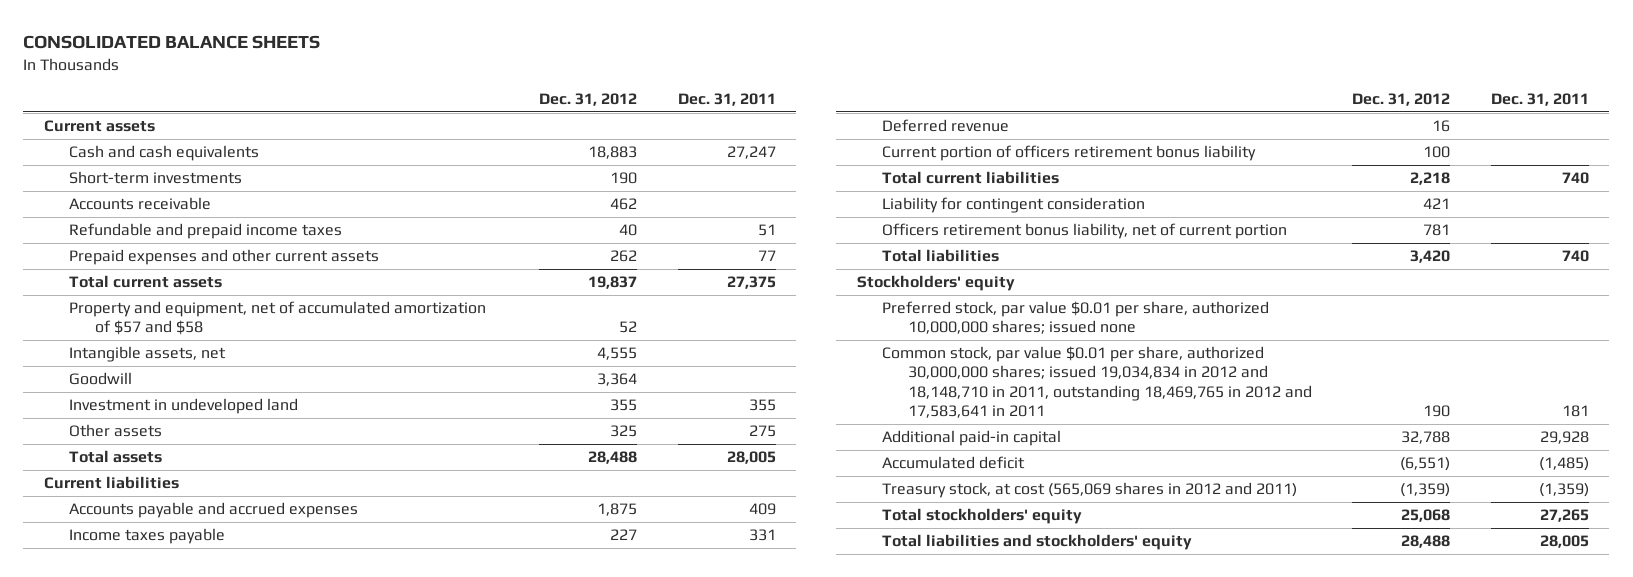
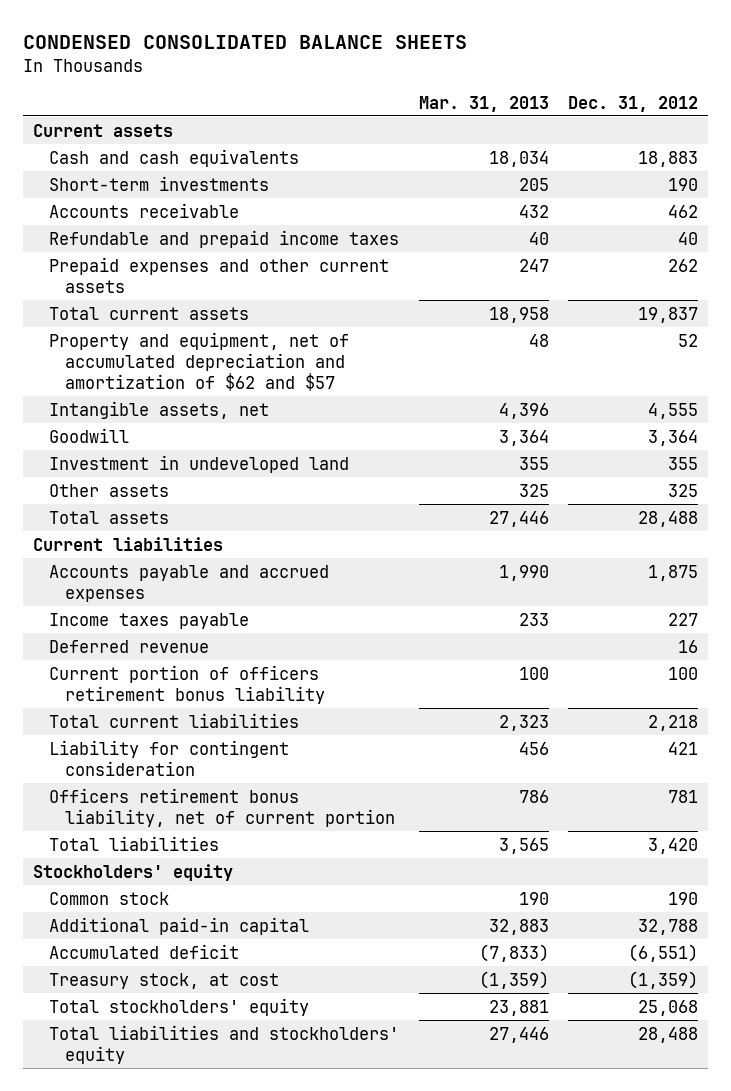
- CONSOLIDATED BALANCE SHEETS
+ CONDENSED CONSOLIDATED BALANCE SHEETS
- | Dec. 31, 2012 | Dec. 31, 2011
+ | Mar. 31, 2013 | Dec. 31, 2012
- Property and equipment, net of accumulated amortization of $57 and $58 | 52 |
+ Property and equipment, net of accumulated depreciation and amortization of $62 and $57 | 48 | 52
- Preferred stock, par value $0.01 per share, authorized 10,000,000 shares; issued none
- Common stock, par value $0.01 per share, authorized 30,000,000 shares; issued 19,034,834 in 2012 and 18,148,710 in 2011, outstanding 18,469,765 in 2012 and 17,583,641 in 2011 | 190 | 181
+ Common stock | 190 | 190
- Treasury stock, at cost (565,069 shares in 2012 and 2011) | (1,359) | (1,359)
+ Treasury stock, at cost | (1,359) | (1,359)

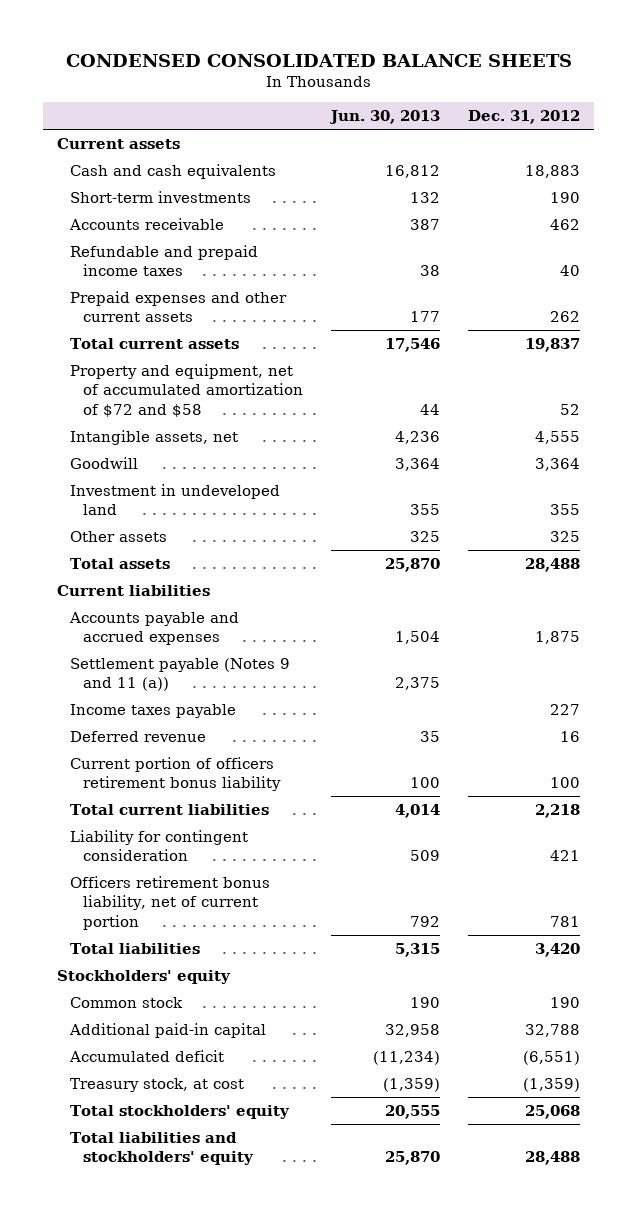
- | Mar. 31, 2013 | Dec. 31, 2012
+ | Jun. 30, 2013 | Dec. 31, 2012
- Property and equipment, net of accumulated depreciation and amortization of $62 and $57 | 48 | 52
+ Property and equipment, net of accumulated amortization of $72 and $58 | 44 | 52
+ Settlement payable (Notes 9 and 11 (a)) | 2,375 |

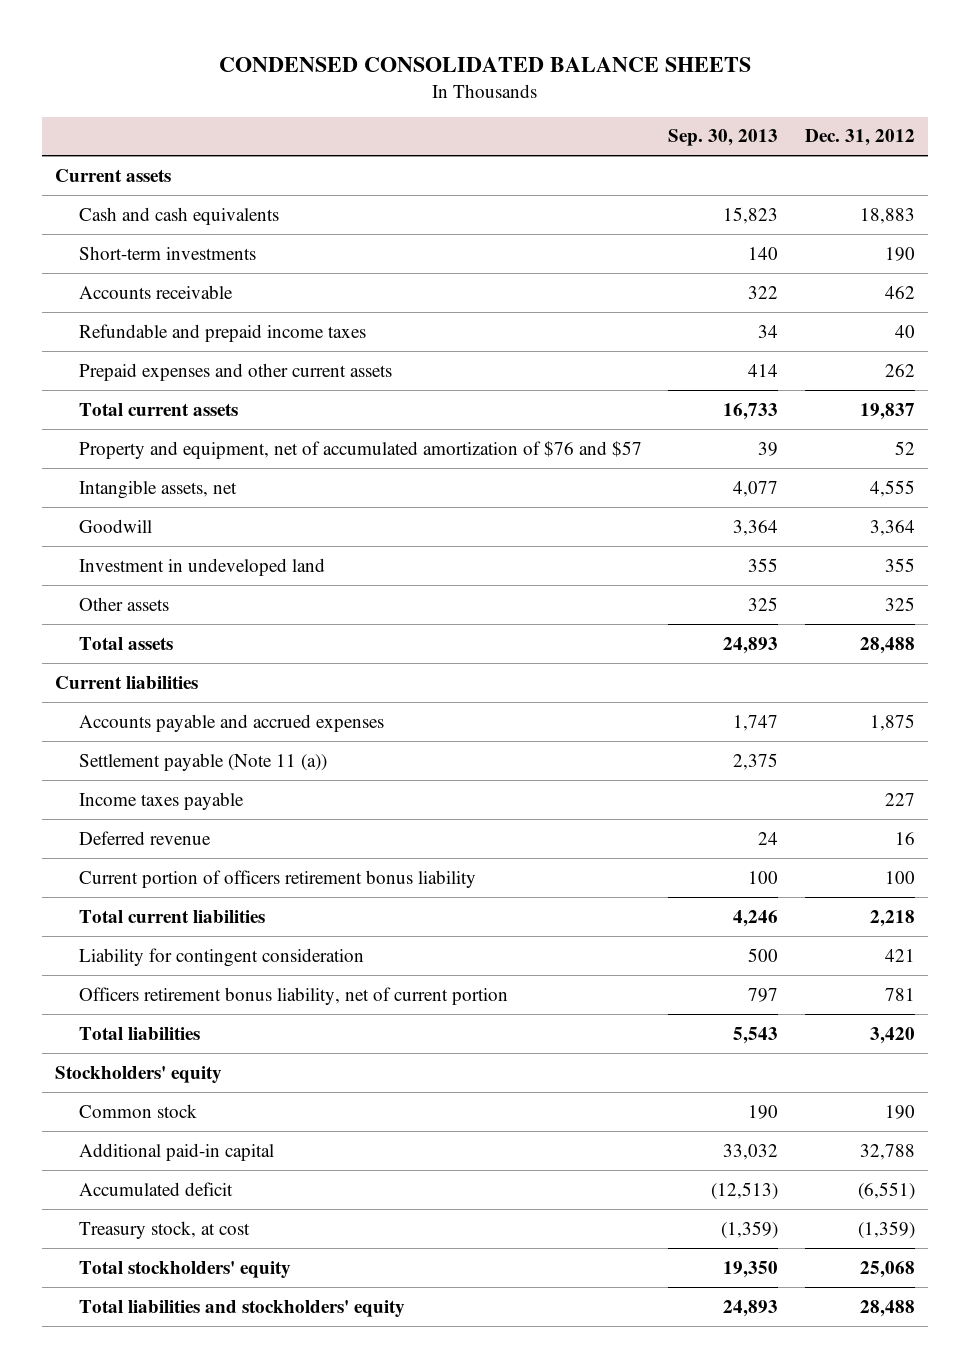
- | Jun. 30, 2013 | Dec. 31, 2012
+ | Sep. 30, 2013 | Dec. 31, 2012
- Property and equipment, net of accumulated amortization of $72 and $58 | 44 | 52
+ Property and equipment, net of accumulated amortization of $76 and $57 | 39 | 52
- Settlement payable (Notes 9 and 11 (a)) | 2,375 |
+ Settlement payable (Note 11 (a)) | 2,375 |

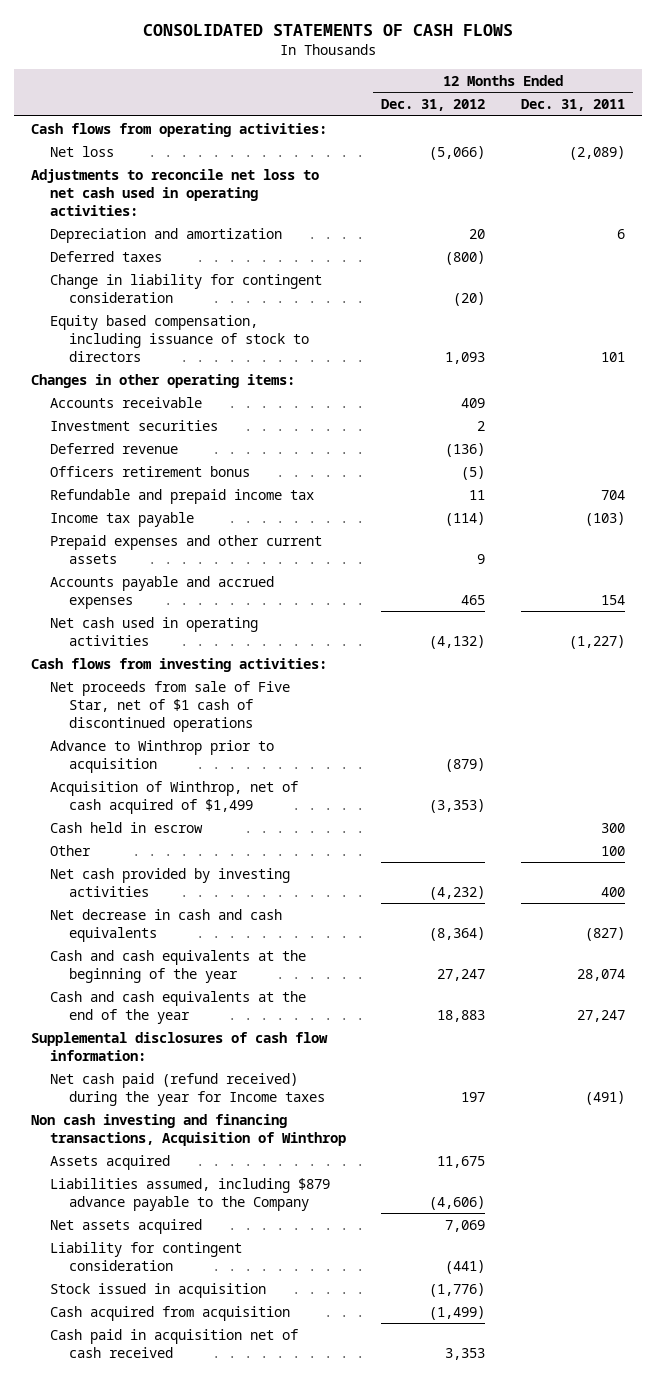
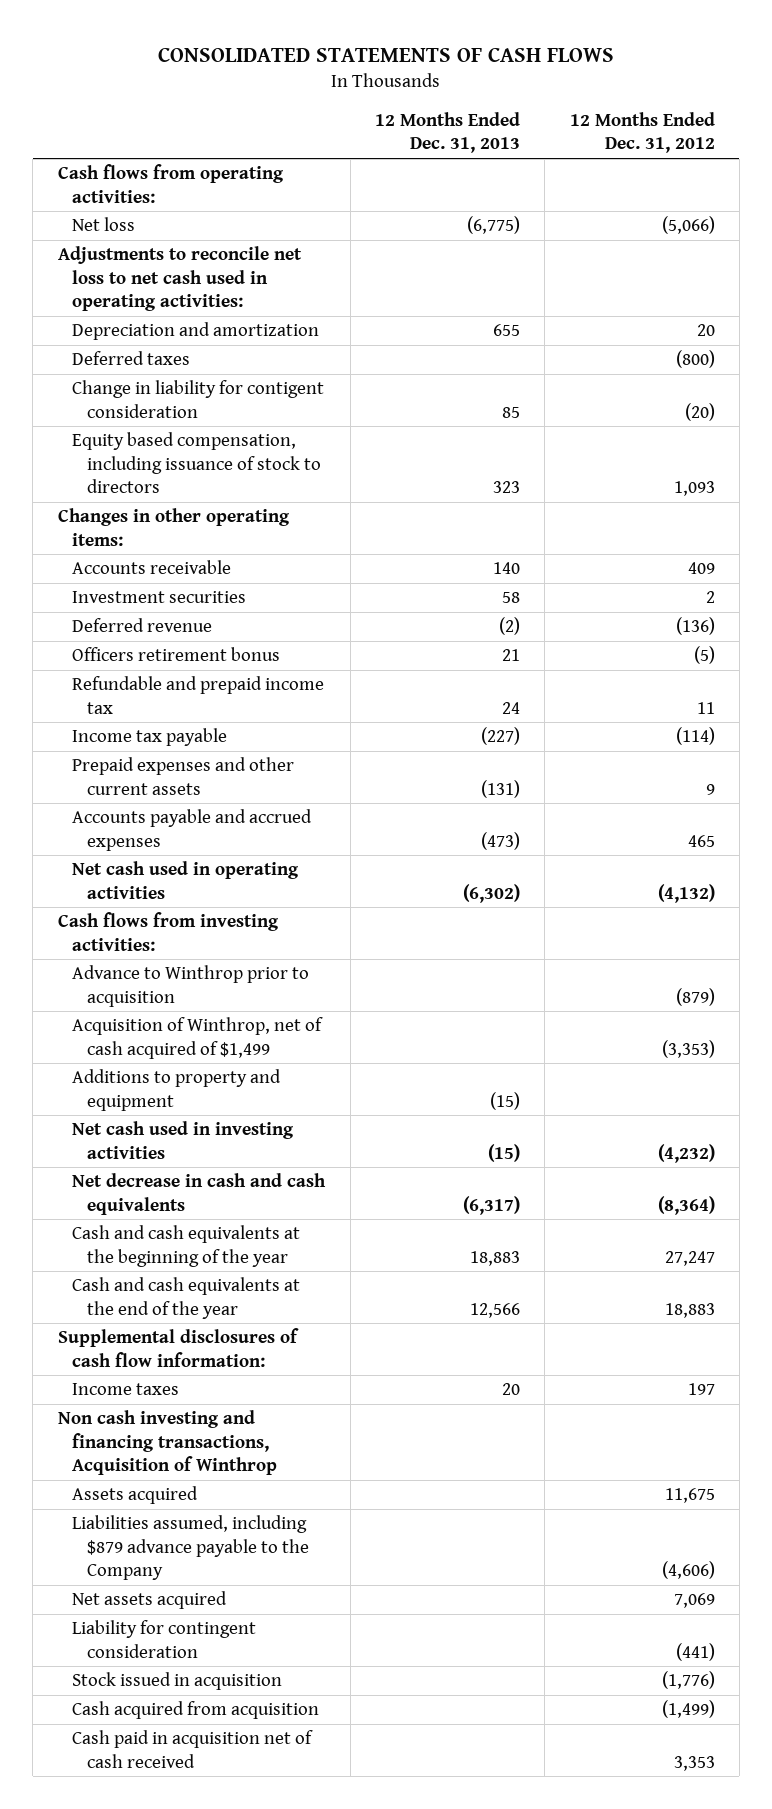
- | 12 Months Ended Dec. 31, 2012 | 12 Months Ended Dec. 31, 2011
+ | 12 Months Ended Dec. 31, 2013 | 12 Months Ended Dec. 31, 2012
- Change in liability for contingent consideration | (20) |
+ Change in liability for contigent consideration | 85 | (20)
- Net proceeds from sale of Five Star, net of $1 cash of discontinued operations
- Cash held in escrow | | 300
- Other | | 100
- Net cash provided by investing activities | (4,232) | 400
+ Additions to property and equipment | (15) |
+ Net cash used in investing activities | (15) | (4,232)
- Net cash paid (refund received) during the year for Income taxes | 197 | (491)
+ Income taxes | 20 | 197

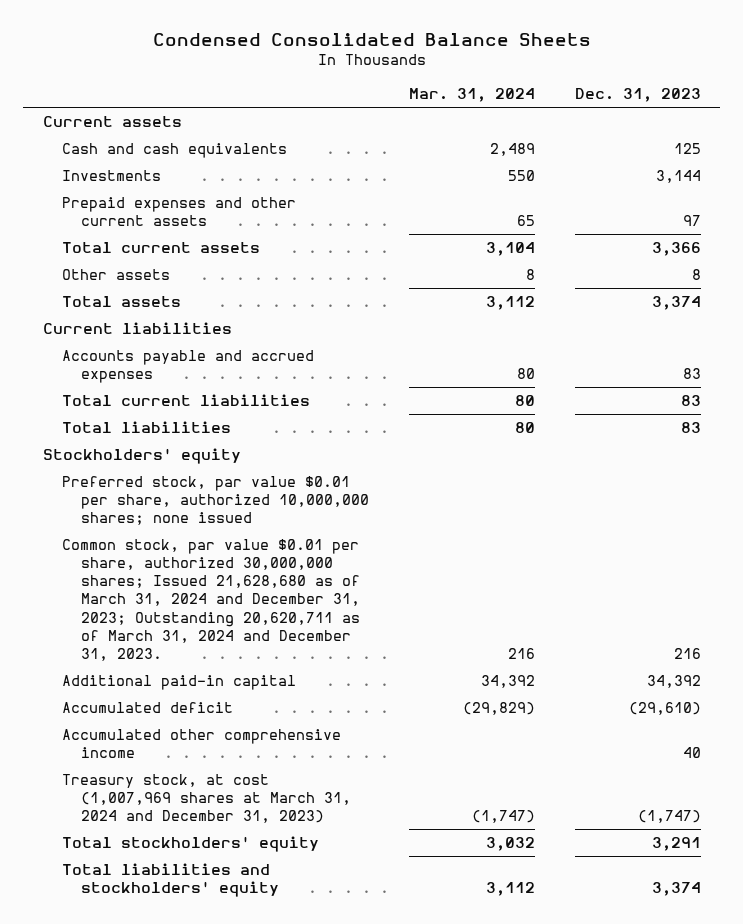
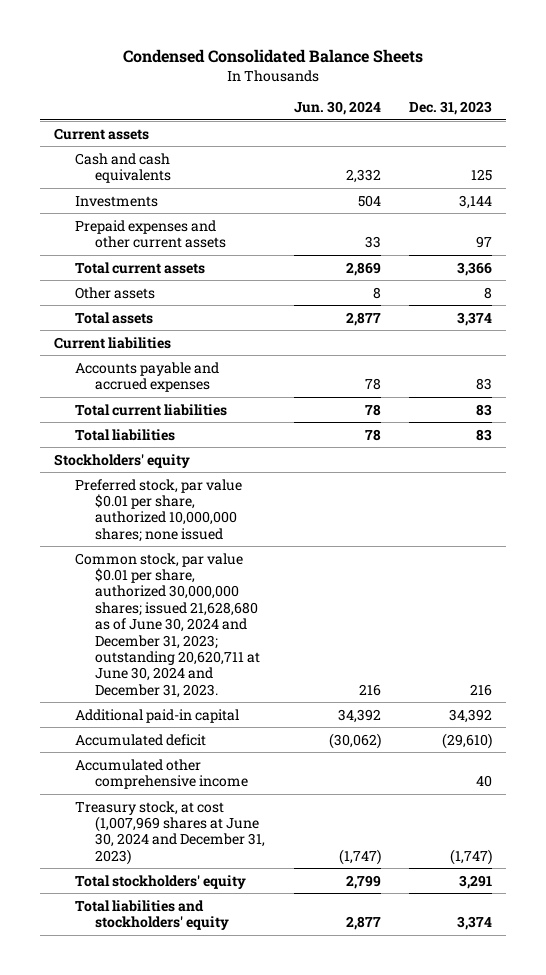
- | Mar. 31, 2024 | Dec. 31, 2023
+ | Jun. 30, 2024 | Dec. 31, 2023
- Common stock, par value $0.01 per share, authorized 30,000,000 shares; Issued 21,628,680 as of March 31, 2024 and December 31, 2023; Outstanding 20,620,711 as of March 31, 2024 and December 31, 2023. | 216 | 216
+ Common stock, par value $0.01 per share, authorized 30,000,000 shares; issued 21,628,680 as of June 30, 2024 and December 31, 2023; outstanding 20,620,711 at June 30, 2024 and December 31, 2023. | 216 | 216
- Treasury stock, at cost (1,007,969 shares at March 31, 2024 and December 31, 2023) | (1,747) | (1,747)
+ Treasury stock, at cost (1,007,969 shares at June 30, 2024 and December 31, 2023) | (1,747) | (1,747)

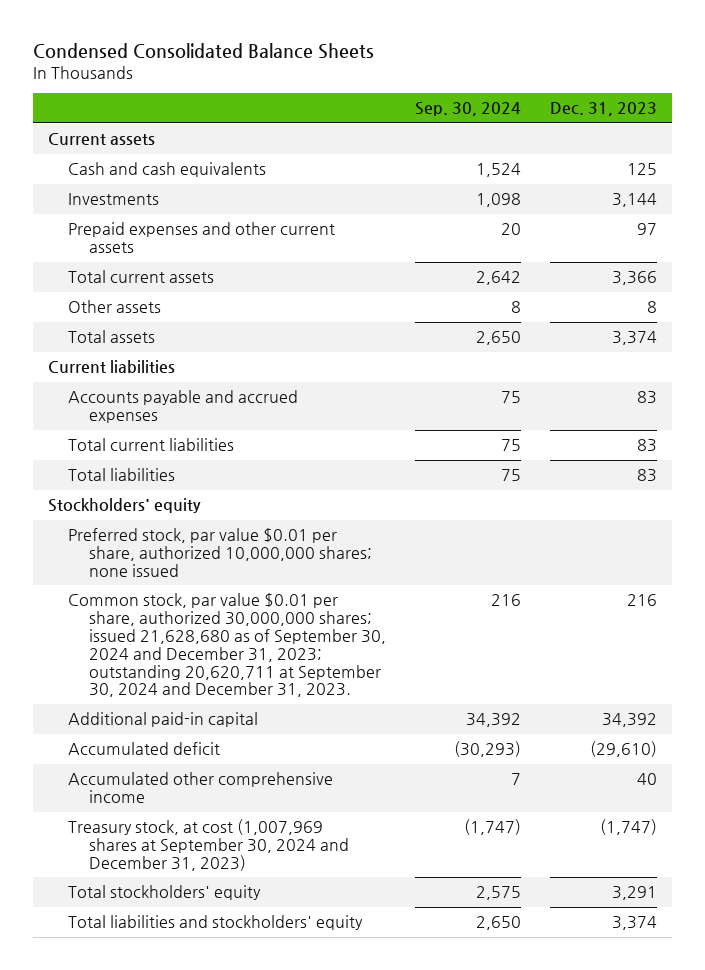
- | Jun. 30, 2024 | Dec. 31, 2023
+ | Sep. 30, 2024 | Dec. 31, 2023
- Common stock, par value $0.01 per share, authorized 30,000,000 shares; issued 21,628,680 as of June 30, 2024 and December 31, 2023; outstanding 20,620,711 at June 30, 2024 and December 31, 2023. | 216 | 216
+ Common stock, par value $0.01 per share, authorized 30,000,000 shares; issued 21,628,680 as of September 30, 2024 and December 31, 2023; outstanding 20,620,711 at September 30, 2024 and December 31, 2023. | 216 | 216
- Treasury stock, at cost (1,007,969 shares at June 30, 2024 and December 31, 2023) | (1,747) | (1,747)
+ Treasury stock, at cost (1,007,969 shares at September 30, 2024 and December 31, 2023) | (1,747) | (1,747)

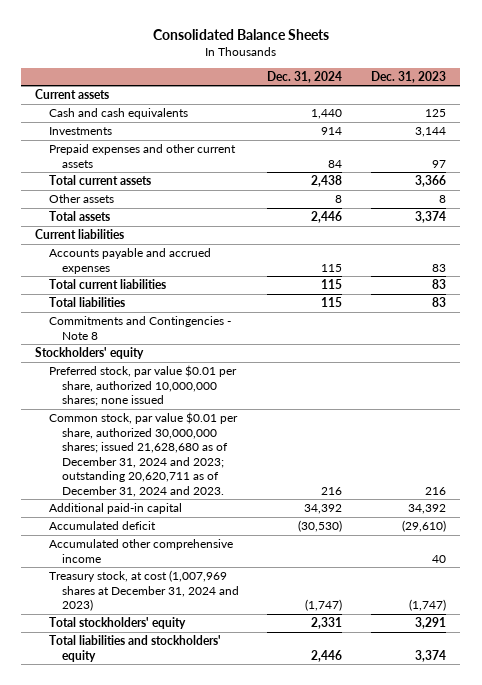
- Condensed Consolidated Balance Sheets
+ Consolidated Balance Sheets
- | Sep. 30, 2024 | Dec. 31, 2023
+ | Dec. 31, 2024 | Dec. 31, 2023
+ Commitments and Contingencies - Note 8
- Common stock, par value $0.01 per share, authorized 30,000,000 shares; issued 21,628,680 as of September 30, 2024 and December 31, 2023; outstanding 20,620,711 at September 30, 2024 and December 31, 2023. | 216 | 216
+ Common stock, par value $0.01 per share, authorized 30,000,000 shares; issued 21,628,680 as of December 31, 2024 and 2023; outstanding 20,620,711 as of December 31, 2024 and 2023. | 216 | 216
- Treasury stock, at cost (1,007,969 shares at September 30, 2024 and December 31, 2023) | (1,747) | (1,747)
+ Treasury stock, at cost (1,007,969 shares at December 31, 2024 and 2023) | (1,747) | (1,747)

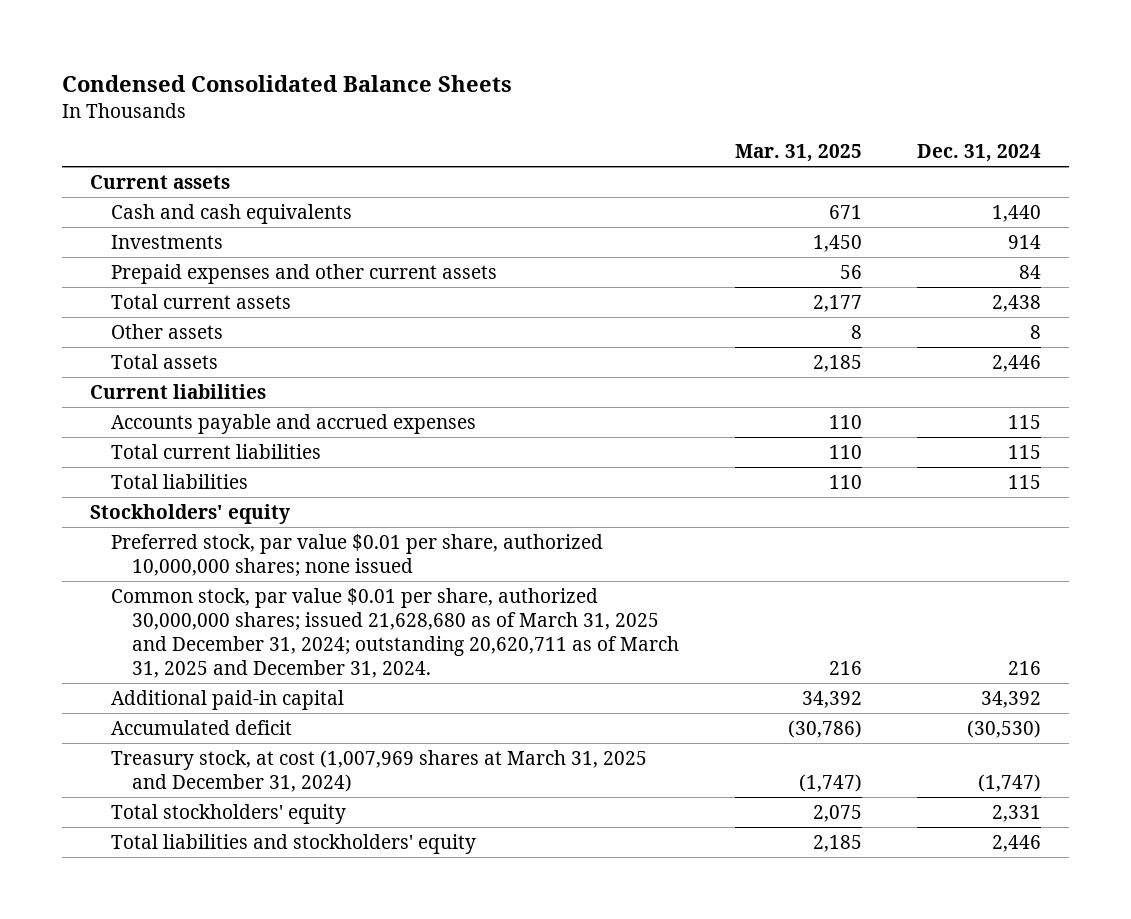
- Consolidated Balance Sheets
+ Condensed Consolidated Balance Sheets
- | Dec. 31, 2024 | Dec. 31, 2023
+ | Mar. 31, 2025 | Dec. 31, 2024
- Commitments and Contingencies - Note 8
- Common stock, par value $0.01 per share, authorized 30,000,000 shares; issued 21,628,680 as of December 31, 2024 and 2023; outstanding 20,620,711 as of December 31, 2024 and 2023. | 216 | 216
+ Common stock, par value $0.01 per share, authorized 30,000,000 shares; issued 21,628,680 as of March 31, 2025 and December 31, 2024; outstanding 20,620,711 as of March 31, 2025 and December 31, 2024. | 216 | 216
- Accumulated other comprehensive income | | 40
- Treasury stock, at cost (1,007,969 shares at December 31, 2024 and 2023) | (1,747) | (1,747)
+ Treasury stock, at cost (1,007,969 shares at March 31, 2025 and December 31, 2024) | (1,747) | (1,747)

